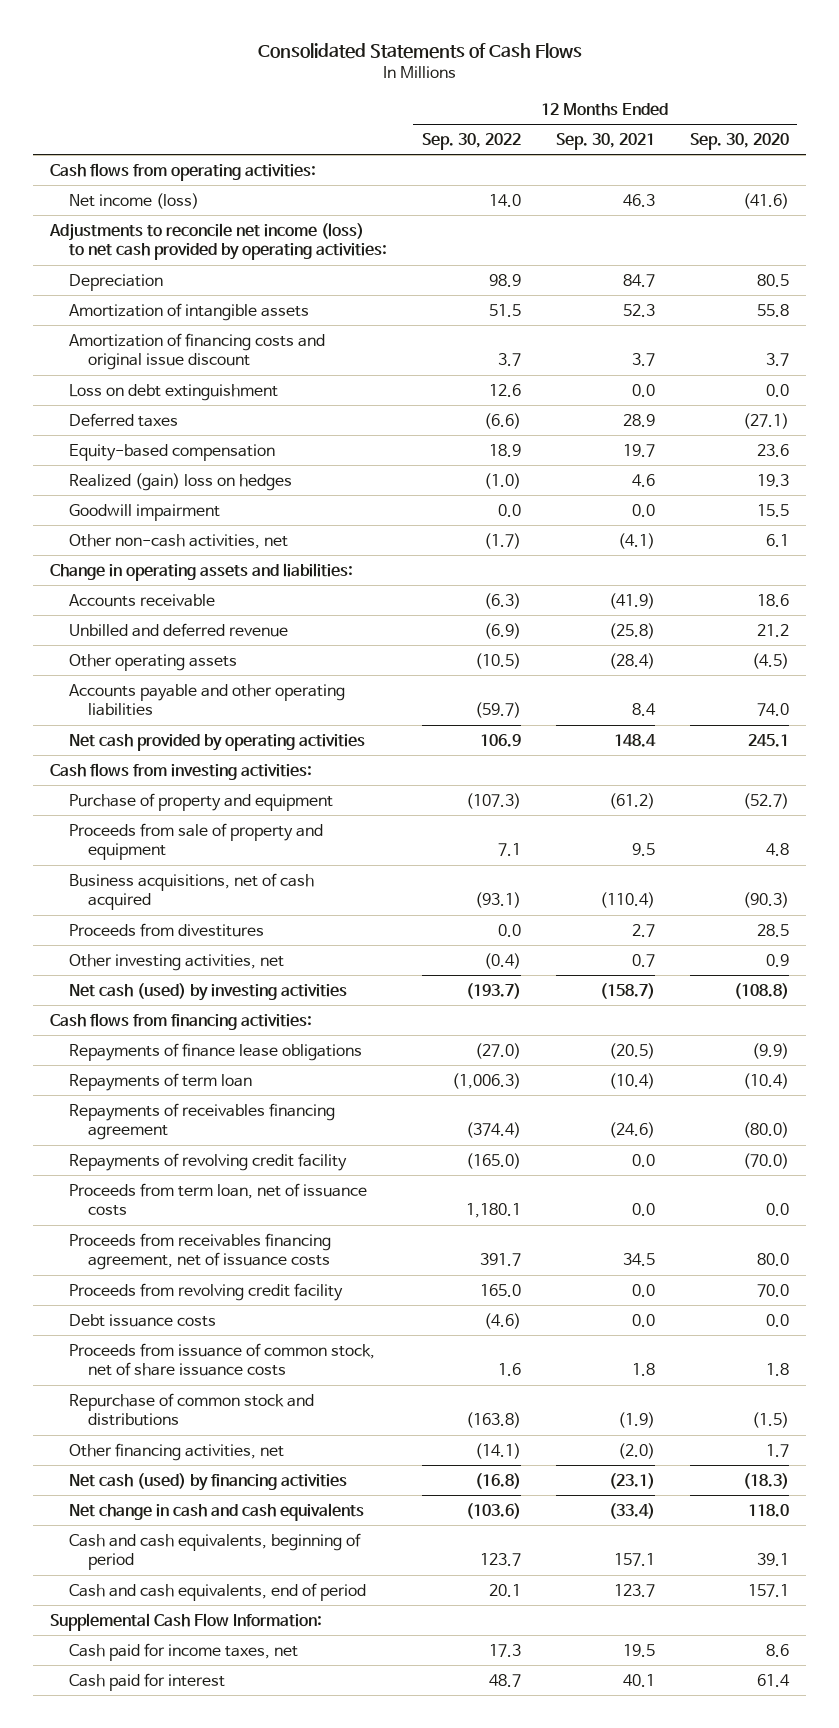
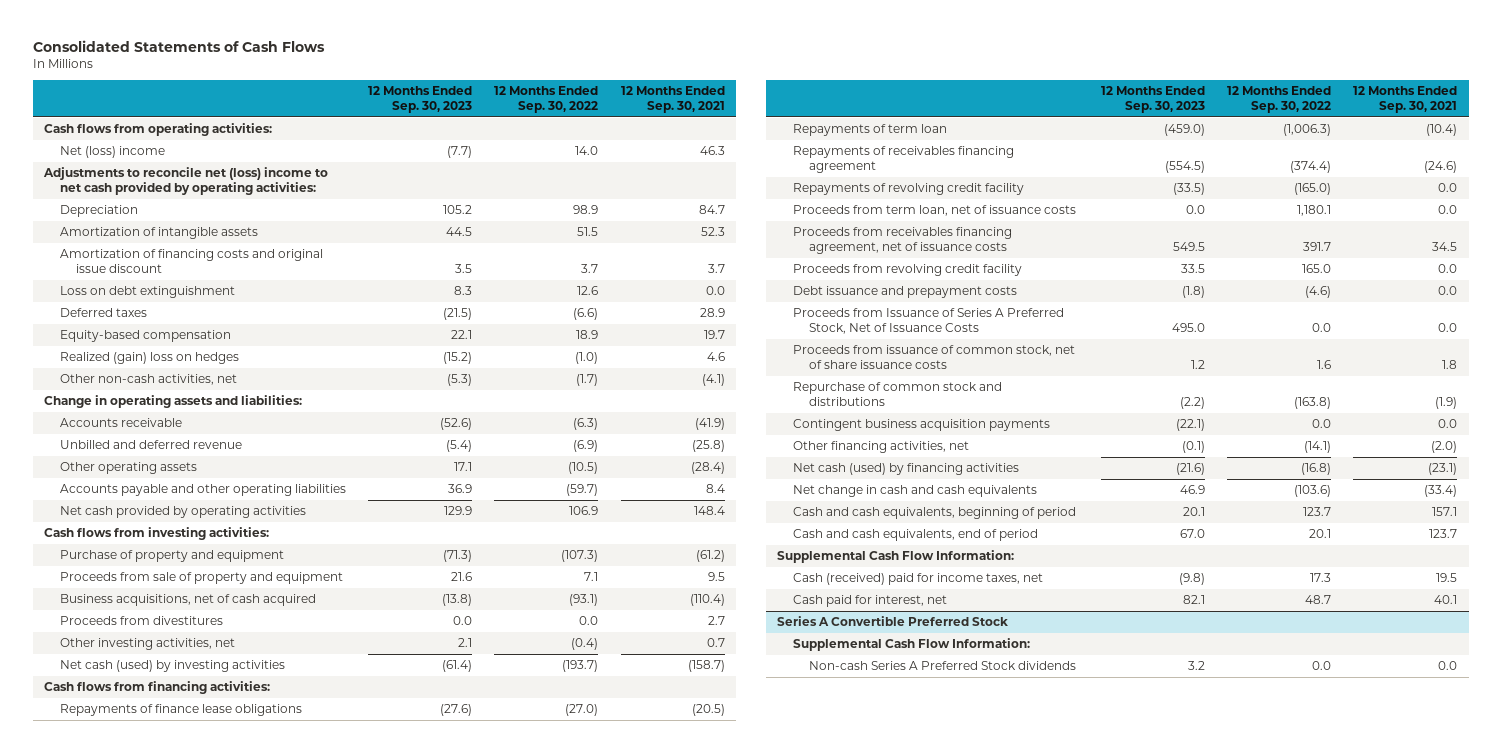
- | 12 Months Ended Sep. 30, 2022 | 12 Months Ended Sep. 30, 2021 | 12 Months Ended Sep. 30, 2020
+ | 12 Months Ended Sep. 30, 2023 | 12 Months Ended Sep. 30, 2022 | 12 Months Ended Sep. 30, 2021
- Net income (loss) | 14.0 | 46.3 | (41.6)
- Adjustments to reconcile net income (loss) to net cash provided by operating activities:
+ Net (loss) income | (7.7) | 14.0 | 46.3
+ Adjustments to reconcile net (loss) income to net cash provided by operating activities:
- Goodwill impairment | 0.0 | 0.0 | 15.5
- Debt issuance costs | (4.6) | 0.0 | 0.0
+ Debt issuance and prepayment costs | (1.8) | (4.6) | 0.0
+ Proceeds from Issuance of Series A Preferred Stock, Net of Issuance Costs | 495.0 | 0.0 | 0.0
+ Contingent business acquisition payments | (22.1) | 0.0 | 0.0
- Cash paid for income taxes, net | 17.3 | 19.5 | 8.6
- Cash paid for interest | 48.7 | 40.1 | 61.4
+ Cash (received) paid for income taxes, net | (9.8) | 17.3 | 19.5
+ Cash paid for interest, net | 82.1 | 48.7 | 40.1
+ Series A Convertible Preferred Stock
+ Supplemental Cash Flow Information:
+ Non-cash Series A Preferred Stock dividends | 3.2 | 0.0 | 0.0

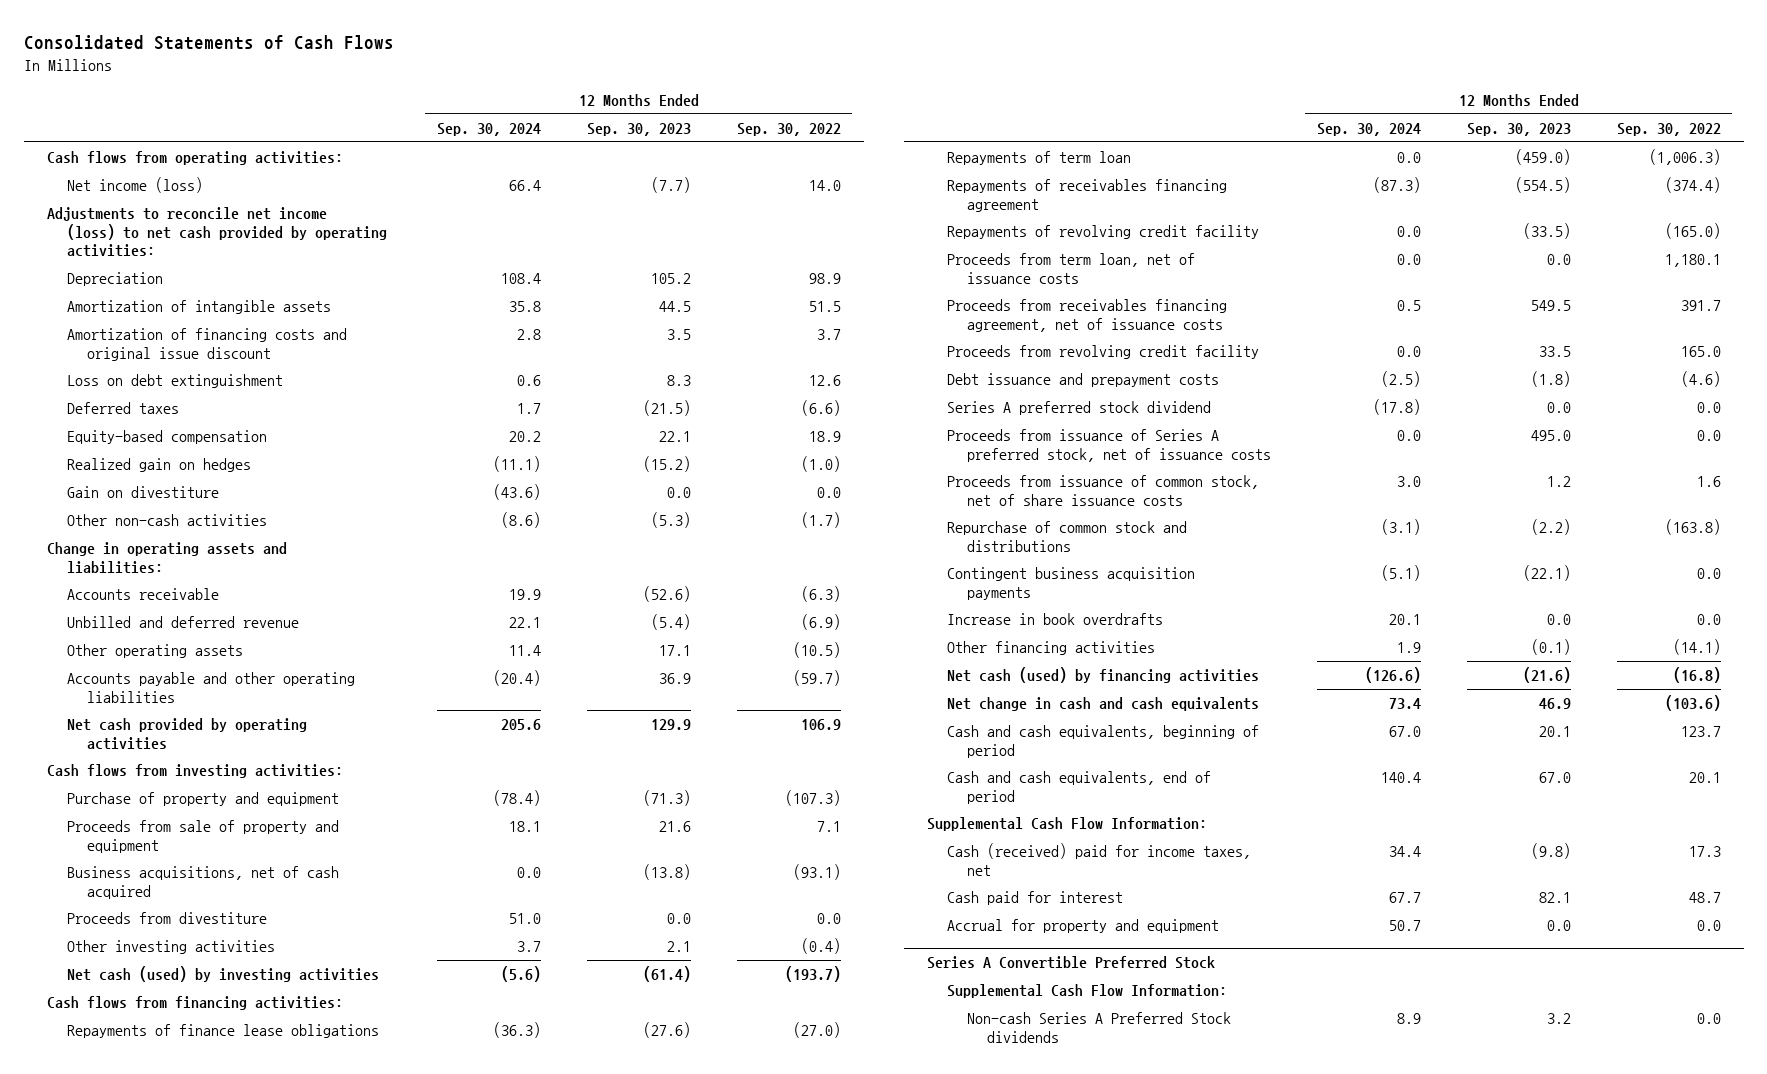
- | 12 Months Ended Sep. 30, 2023 | 12 Months Ended Sep. 30, 2022 | 12 Months Ended Sep. 30, 2021
+ | 12 Months Ended Sep. 30, 2024 | 12 Months Ended Sep. 30, 2023 | 12 Months Ended Sep. 30, 2022
- Net (loss) income | (7.7) | 14.0 | 46.3
- Adjustments to reconcile net (loss) income to net cash provided by operating activities:
+ Net income (loss) | 66.4 | (7.7) | 14.0
+ Adjustments to reconcile net income (loss) to net cash provided by operating activities:
- Realized (gain) loss on hedges | (15.2) | (1.0) | 4.6
- Other non-cash activities, net | (5.3) | (1.7) | (4.1)
+ Realized gain on hedges | (11.1) | (15.2) | (1.0)
+ Gain on divestiture | (43.6) | 0.0 | 0.0
+ Other non-cash activities | (8.6) | (5.3) | (1.7)
- Proceeds from divestitures | 0.0 | 0.0 | 2.7
- Other investing activities, net | 2.1 | (0.4) | 0.7
+ Proceeds from divestiture | 51.0 | 0.0 | 0.0
+ Other investing activities | 3.7 | 2.1 | (0.4)
- Proceeds from Issuance of Series A Preferred Stock, Net of Issuance Costs | 495.0 | 0.0 | 0.0
+ Series A preferred stock dividend | (17.8) | 0.0 | 0.0
+ Proceeds from issuance of Series A preferred stock, net of issuance costs | 0.0 | 495.0 | 0.0
- Other financing activities, net | (0.1) | (14.1) | (2.0)
+ Increase in book overdrafts | 20.1 | 0.0 | 0.0
+ Other financing activities | 1.9 | (0.1) | (14.1)
- Cash paid for interest, net | 82.1 | 48.7 | 40.1
+ Cash paid for interest | 67.7 | 82.1 | 48.7
+ Accrual for property and equipment | 50.7 | 0.0 | 0.0

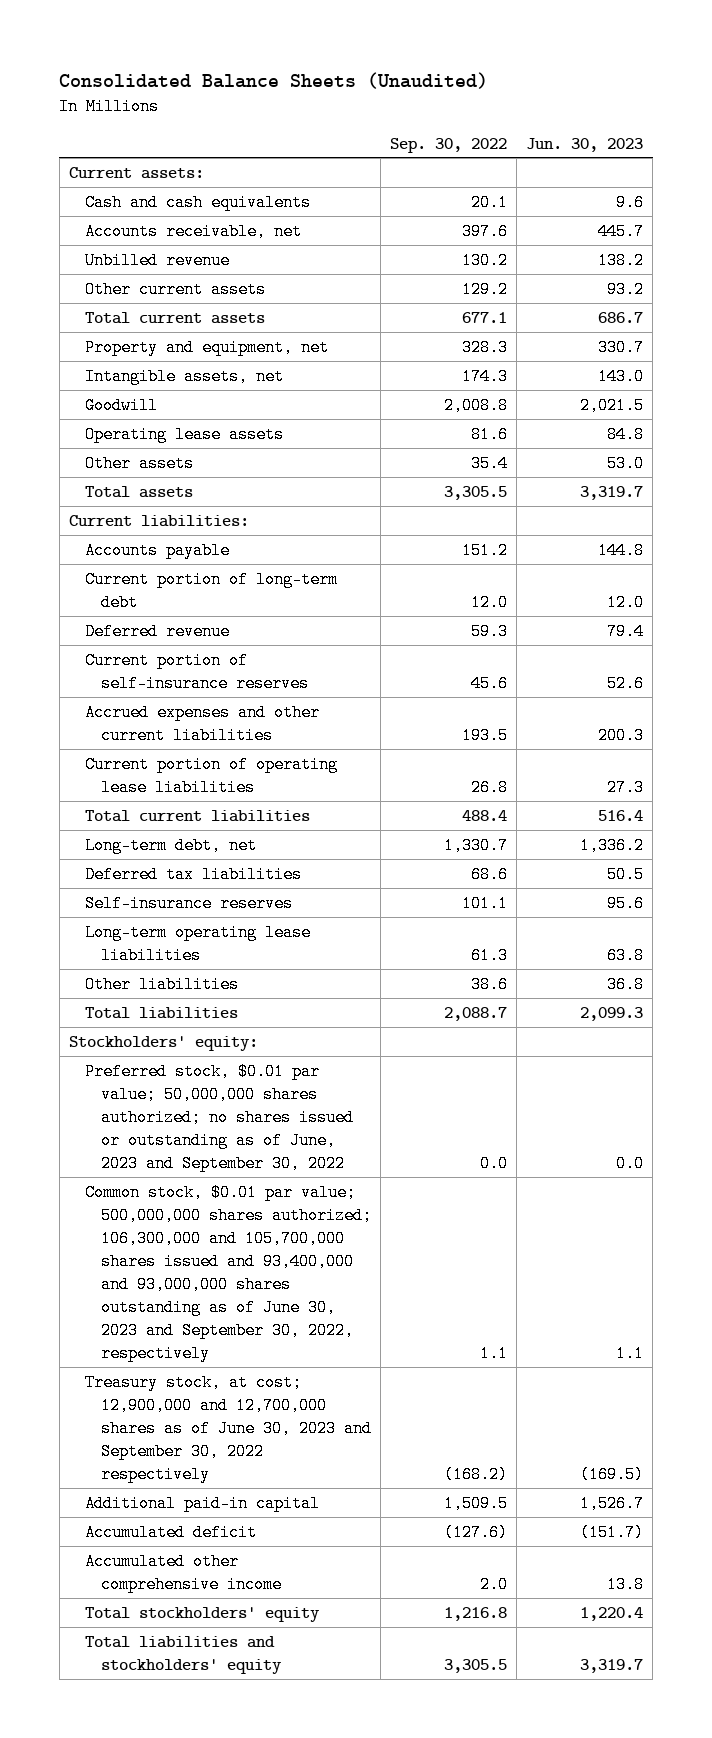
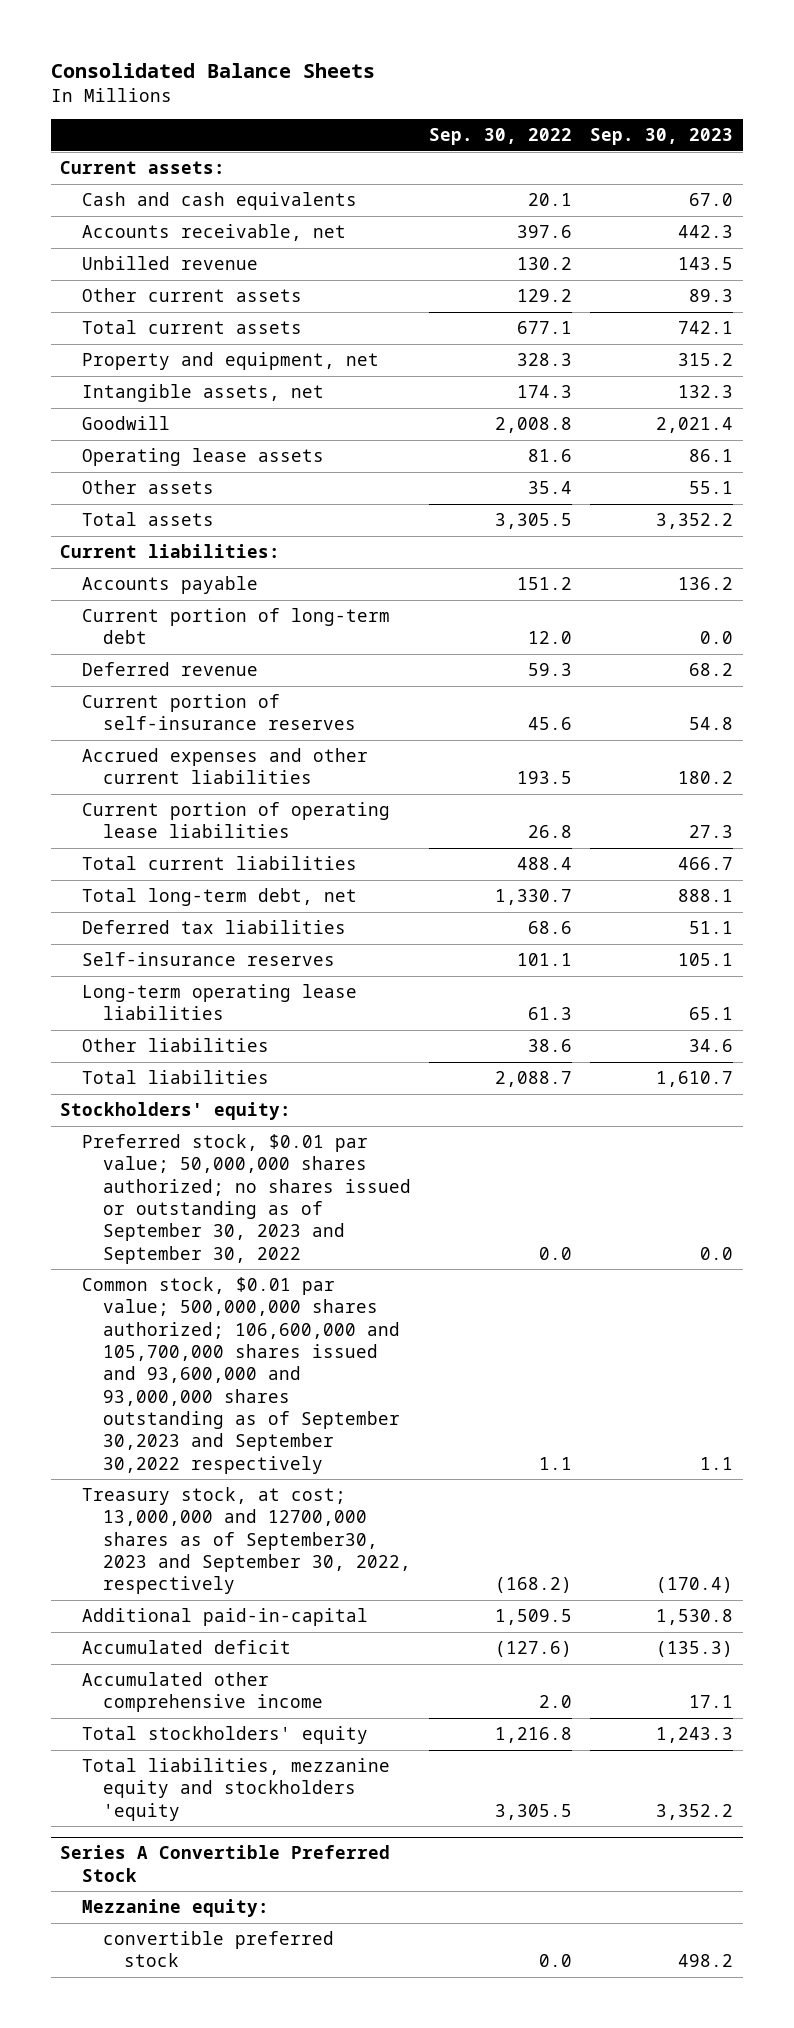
- Consolidated Balance Sheets (Unaudited)
+ Consolidated Balance Sheets
- | Sep. 30, 2022 | Jun. 30, 2023
+ | Sep. 30, 2022 | Sep. 30, 2023
- Long-term debt, net | 1,330.7 | 1,336.2
+ Total long-term debt, net | 1,330.7 | 888.1
- Preferred stock, $0.01 par value; 50,000,000 shares authorized; no shares issued or outstanding as of June, 2023 and September 30, 2022 | 0.0 | 0.0
- Common stock, $0.01 par value; 500,000,000 shares authorized; 106,300,000 and 105,700,000 shares issued and 93,400,000 and 93,000,000 shares outstanding as of June 30, 2023 and September 30, 2022, respectively | 1.1 | 1.1
- Treasury stock, at cost; 12,900,000 and 12,700,000 shares as of June 30, 2023 and September 30, 2022 respectively | (168.2) | (169.5)
- Additional paid-in capital | 1,509.5 | 1,526.7
+ Preferred stock, $0.01 par value; 50,000,000 shares authorized; no shares issued or outstanding as of September 30, 2023 and September 30, 2022 | 0.0 | 0.0
+ Common stock, $0.01 par value; 500,000,000 shares authorized; 106,600,000 and 105,700,000 shares issued and 93,600,000 and 93,000,000 shares outstanding as of September 30,2023 and September 30,2022 respectively | 1.1 | 1.1
+ Treasury stock, at cost; 13,000,000 and 12700,000 shares as of September30, 2023 and September 30, 2022, respectively | (168.2) | (170.4)
+ Additional paid-in-capital | 1,509.5 | 1,530.8
- Total liabilities and stockholders' equity | 3,305.5 | 3,319.7
+ Total liabilities, mezzanine equity and stockholders 'equity | 3,305.5 | 3,352.2
+ Series A Convertible Preferred Stock
+ Mezzanine equity:
+ convertible preferred stock | 0.0 | 498.2

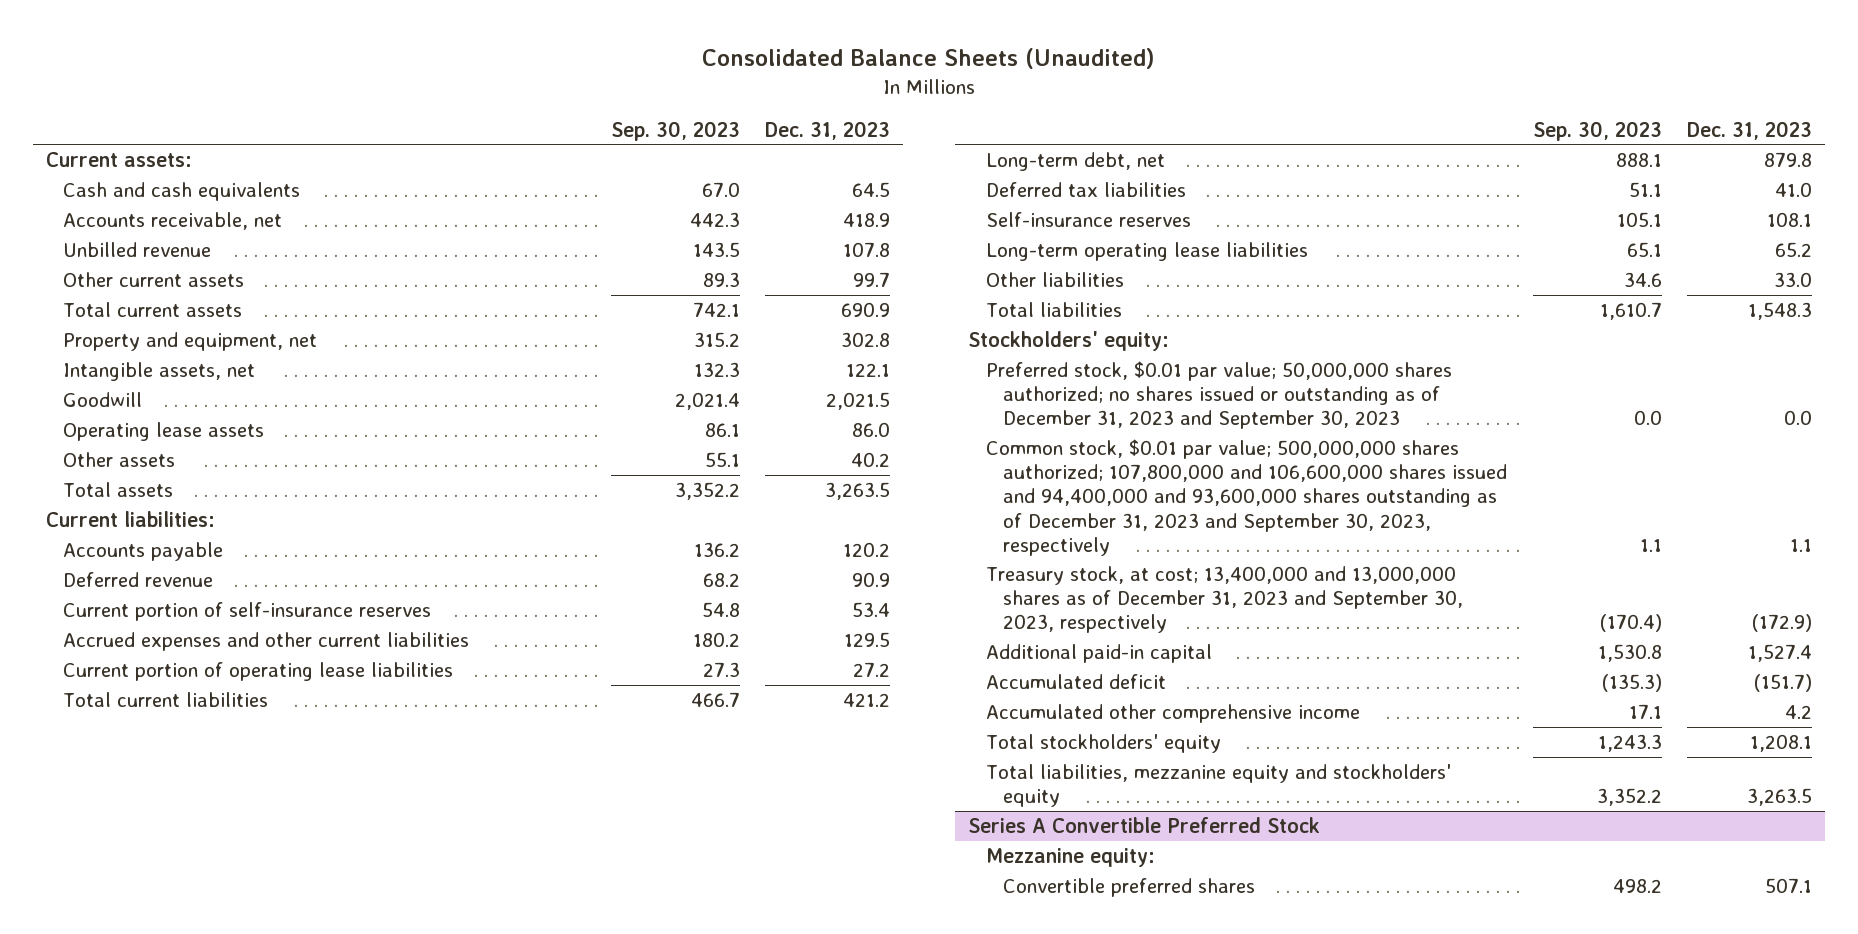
- Consolidated Balance Sheets
+ Consolidated Balance Sheets (Unaudited)
- | Sep. 30, 2022 | Sep. 30, 2023
+ | Sep. 30, 2023 | Dec. 31, 2023
- Current portion of long-term debt | 12.0 | 0.0
- Total long-term debt, net | 1,330.7 | 888.1
+ Long-term debt, net | 888.1 | 879.8
- Preferred stock, $0.01 par value; 50,000,000 shares authorized; no shares issued or outstanding as of September 30, 2023 and September 30, 2022 | 0.0 | 0.0
- Common stock, $0.01 par value; 500,000,000 shares authorized; 106,600,000 and 105,700,000 shares issued and 93,600,000 and 93,000,000 shares outstanding as of September 30,2023 and September 30,2022 respectively | 1.1 | 1.1
- Treasury stock, at cost; 13,000,000 and 12700,000 shares as of September30, 2023 and September 30, 2022, respectively | (168.2) | (170.4)
- Additional paid-in-capital | 1,509.5 | 1,530.8
+ Preferred stock, $0.01 par value; 50,000,000 shares authorized; no shares issued or outstanding as of December 31, 2023 and September 30, 2023 | 0.0 | 0.0
+ Common stock, $0.01 par value; 500,000,000 shares authorized; 107,800,000 and 106,600,000 shares issued and 94,400,000 and 93,600,000 shares outstanding as of December 31, 2023 and September 30, 2023, respectively | 1.1 | 1.1
+ Treasury stock, at cost; 13,400,000 and 13,000,000 shares as of December 31, 2023 and September 30, 2023, respectively | (170.4) | (172.9)
+ Additional paid-in capital | 1,530.8 | 1,527.4
- Total liabilities, mezzanine equity and stockholders 'equity | 3,305.5 | 3,352.2
+ Total liabilities, mezzanine equity and stockholders' equity | 3,352.2 | 3,263.5
@ Series A Convertible Preferred Stock
- convertible preferred stock | 0.0 | 498.2
+ Convertible preferred shares | 498.2 | 507.1

